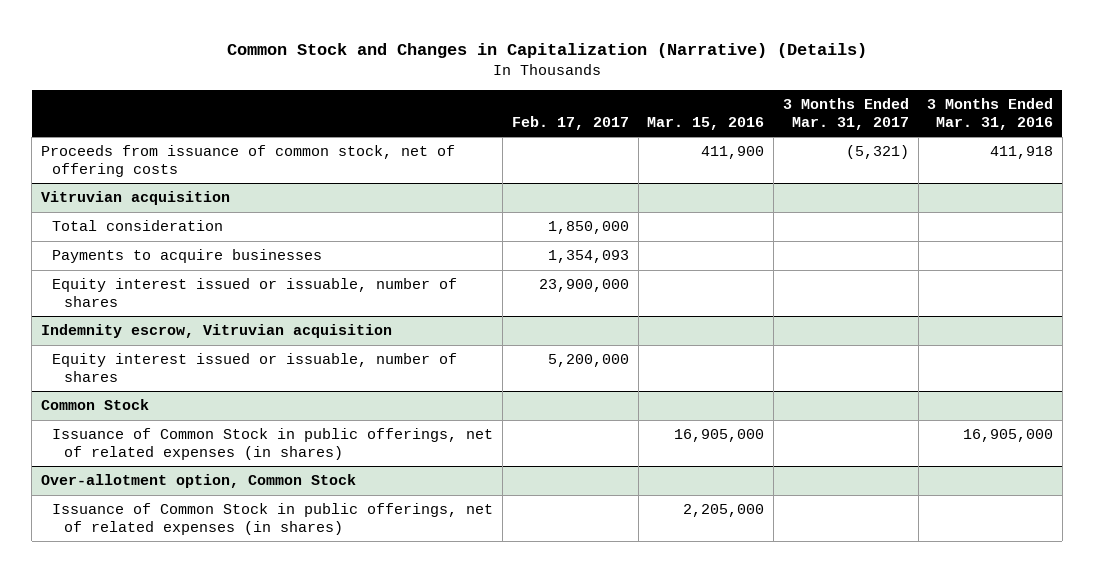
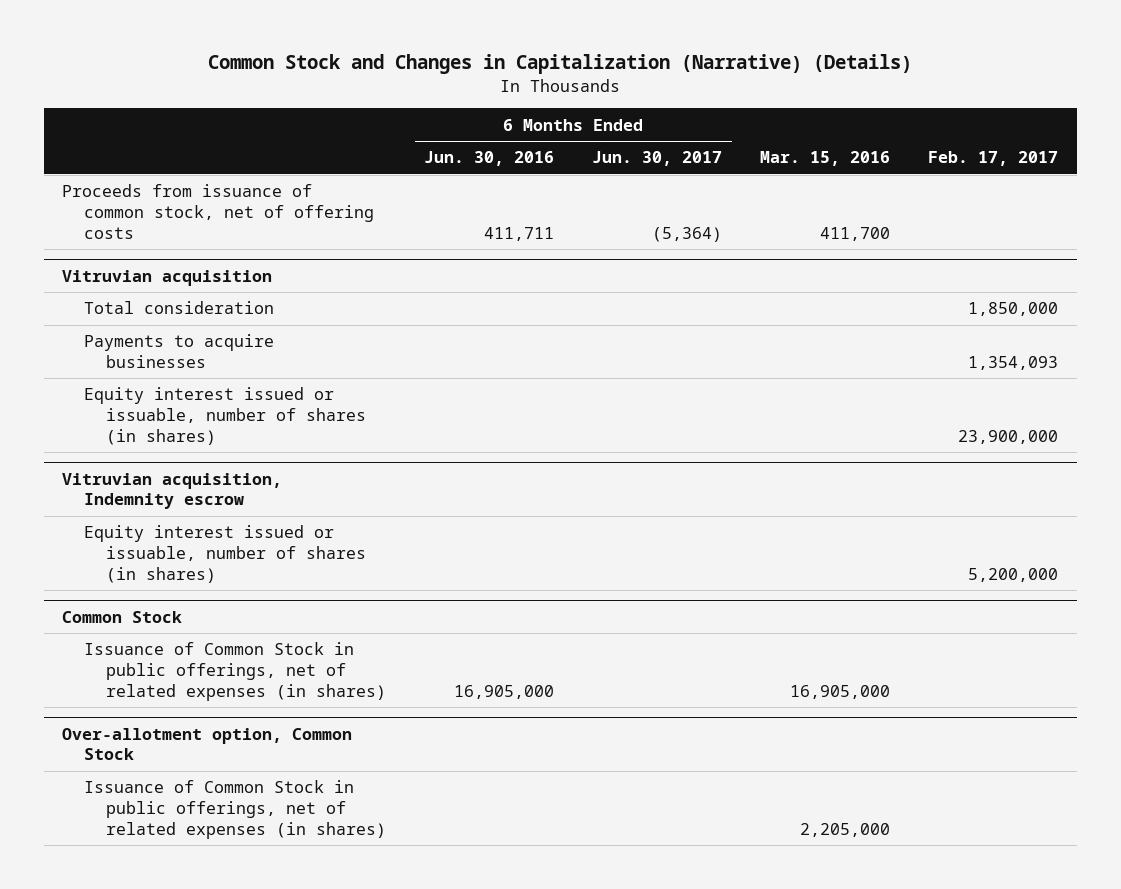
- | Feb. 17, 2017 | Mar. 15, 2016 | 3 Months Ended Mar. 31, 2017 | 3 Months Ended Mar. 31, 2016
+ | 6 Months Ended Jun. 30, 2016 | 6 Months Ended Jun. 30, 2017 | Mar. 15, 2016 | Feb. 17, 2017
- Proceeds from issuance of common stock, net of offering costs | | 411,900 | (5,321) | 411,918
+ Proceeds from issuance of common stock, net of offering costs | 411,711 | (5,364) | 411,700 |
@ Vitruvian acquisition
- Equity interest issued or issuable, number of shares | 23,900,000 | | |
- Indemnity escrow, Vitruvian acquisition
- Equity interest issued or issuable, number of shares | 5,200,000 | | |
@ Vitruvian acquisition
+ Equity interest issued or issuable, number of shares (in shares) | | | | 23,900,000
+ Vitruvian acquisition, Indemnity escrow
+ Equity interest issued or issuable, number of shares (in shares) | | | | 5,200,000

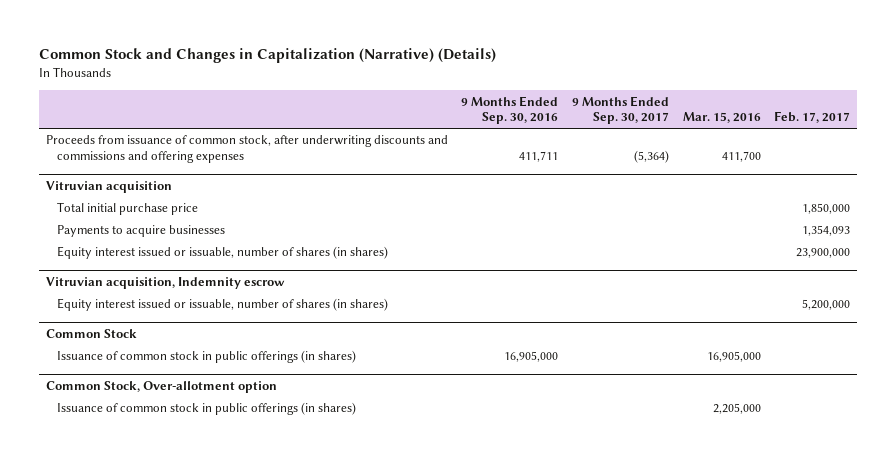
- | 6 Months Ended Jun. 30, 2016 | 6 Months Ended Jun. 30, 2017 | Mar. 15, 2016 | Feb. 17, 2017
+ | 9 Months Ended Sep. 30, 2016 | 9 Months Ended Sep. 30, 2017 | Mar. 15, 2016 | Feb. 17, 2017
- Proceeds from issuance of common stock, net of offering costs | 411,711 | (5,364) | 411,700 |
+ Proceeds from issuance of common stock, after underwriting discounts and commissions and offering expenses | 411,711 | (5,364) | 411,700 |
@ Vitruvian acquisition
- Total consideration | | | | 1,850,000
+ Total initial purchase price | | | | 1,850,000
@ Common Stock
- Issuance of Common Stock in public offerings, net of related expenses (in shares) | 16,905,000 | | 16,905,000 |
- Over-allotment option, Common Stock
- Issuance of Common Stock in public offerings, net of related expenses (in shares) | | | 2,205,000 |
@ Common Stock
+ Issuance of common stock in public offerings (in shares) | 16,905,000 | | 16,905,000 |
+ Common Stock, Over-allotment option
+ Issuance of common stock in public offerings (in shares) | | | 2,205,000 |

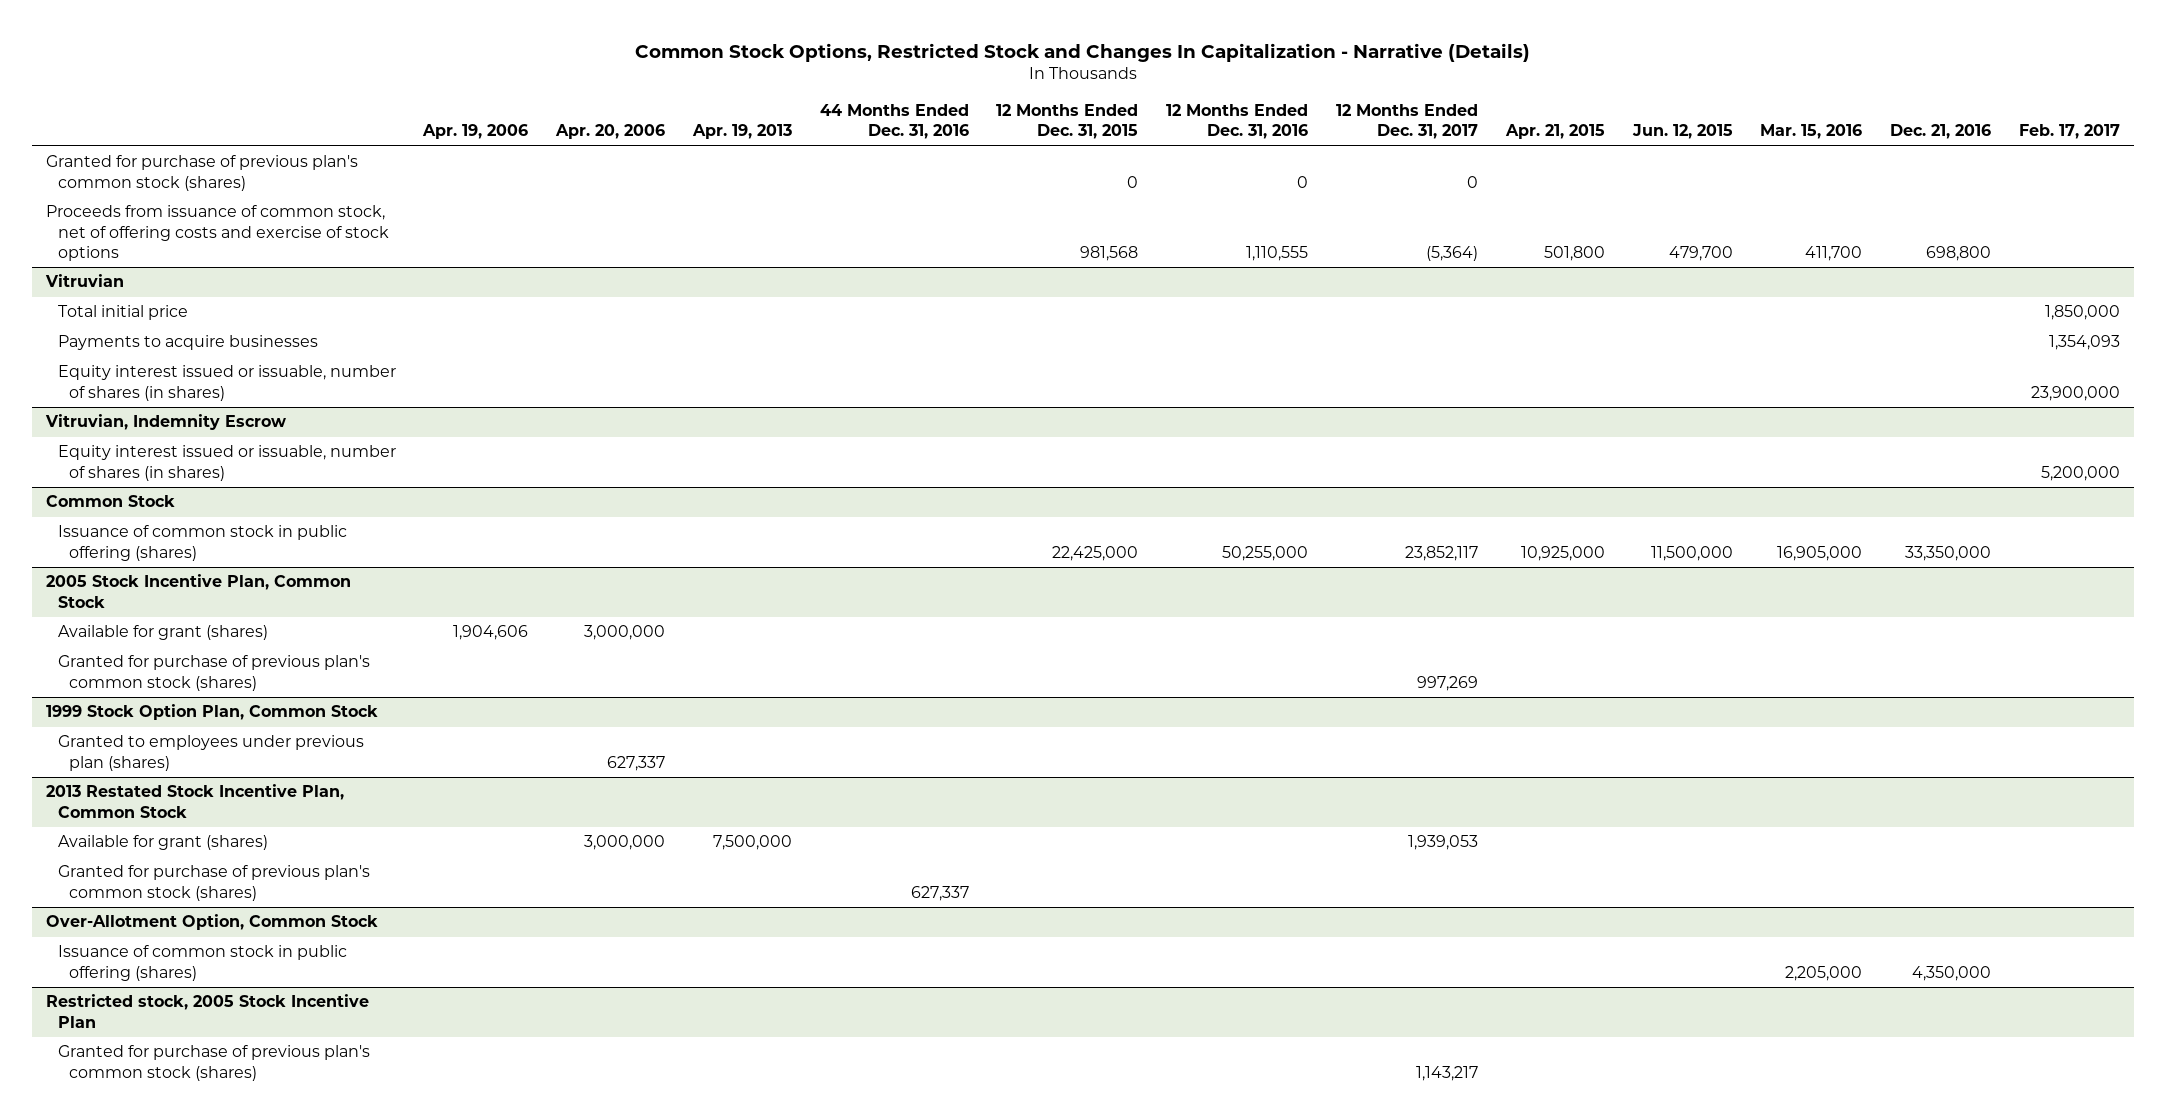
- Common Stock and Changes in Capitalization (Narrative) (Details)
+ Common Stock Options, Restricted Stock and Changes In Capitalization - Narrative (Details)
- | 9 Months Ended Sep. 30, 2016 | 9 Months Ended Sep. 30, 2017 | Mar. 15, 2016 | Feb. 17, 2017
+ | Apr. 19, 2006 | Apr. 20, 2006 | Apr. 19, 2013 | 44 Months Ended Dec. 31, 2016 | 12 Months Ended Dec. 31, 2015 | 12 Months Ended Dec. 31, 2016 | 12 Months Ended Dec. 31, 2017 | Apr. 21, 2015 | Jun. 12, 2015 | Mar. 15, 2016 | Dec. 21, 2016 | Feb. 17, 2017
- Proceeds from issuance of common stock, after underwriting discounts and commissions and offering expenses | 411,711 | (5,364) | 411,700 |
- Vitruvian acquisition
- Total initial purchase price | | | | 1,850,000
+ Granted for purchase of previous plan's common stock (shares) | | | | | 0 | 0 | 0 | | | | |
+ Proceeds from issuance of common stock, net of offering costs and exercise of stock options | | | | | 981,568 | 1,110,555 | (5,364) | 501,800 | 479,700 | 411,700 | 698,800 |
+ Vitruvian
+ Total initial price | | | | | | | | | | | | 1,850,000
- Vitruvian acquisition, Indemnity escrow
+ Vitruvian, Indemnity Escrow
@ Common Stock
- Issuance of common stock in public offerings (in shares) | 16,905,000 | | 16,905,000 |
- Common Stock, Over-allotment option
- Issuance of common stock in public offerings (in shares) | | | 2,205,000 |
@ Common Stock
+ Issuance of common stock in public offering (shares) | | | | | 22,425,000 | 50,255,000 | 23,852,117 | 10,925,000 | 11,500,000 | 16,905,000 | 33,350,000 |
+ 2005 Stock Incentive Plan, Common Stock
+ Available for grant (shares) | 1,904,606 | 3,000,000 | | | | | | | | | |
+ Granted for purchase of previous plan's common stock (shares) | | | | | | | 997,269 | | | | |
+ 1999 Stock Option Plan, Common Stock
+ Granted to employees under previous plan (shares) | | 627,337 | | | | | | | | | |
+ 2013 Restated Stock Incentive Plan, Common Stock
+ Available for grant (shares) | | 3,000,000 | 7,500,000 | | | | 1,939,053 | | | | |
+ Granted for purchase of previous plan's common stock (shares) | | | | 627,337 | | | | | | | |
+ Over-Allotment Option, Common Stock
+ Issuance of common stock in public offering (shares) | | | | | | | | | | 2,205,000 | 4,350,000 |
+ Restricted stock, 2005 Stock Incentive Plan
+ Granted for purchase of previous plan's common stock (shares) | | | | | | | 1,143,217 | | | | |

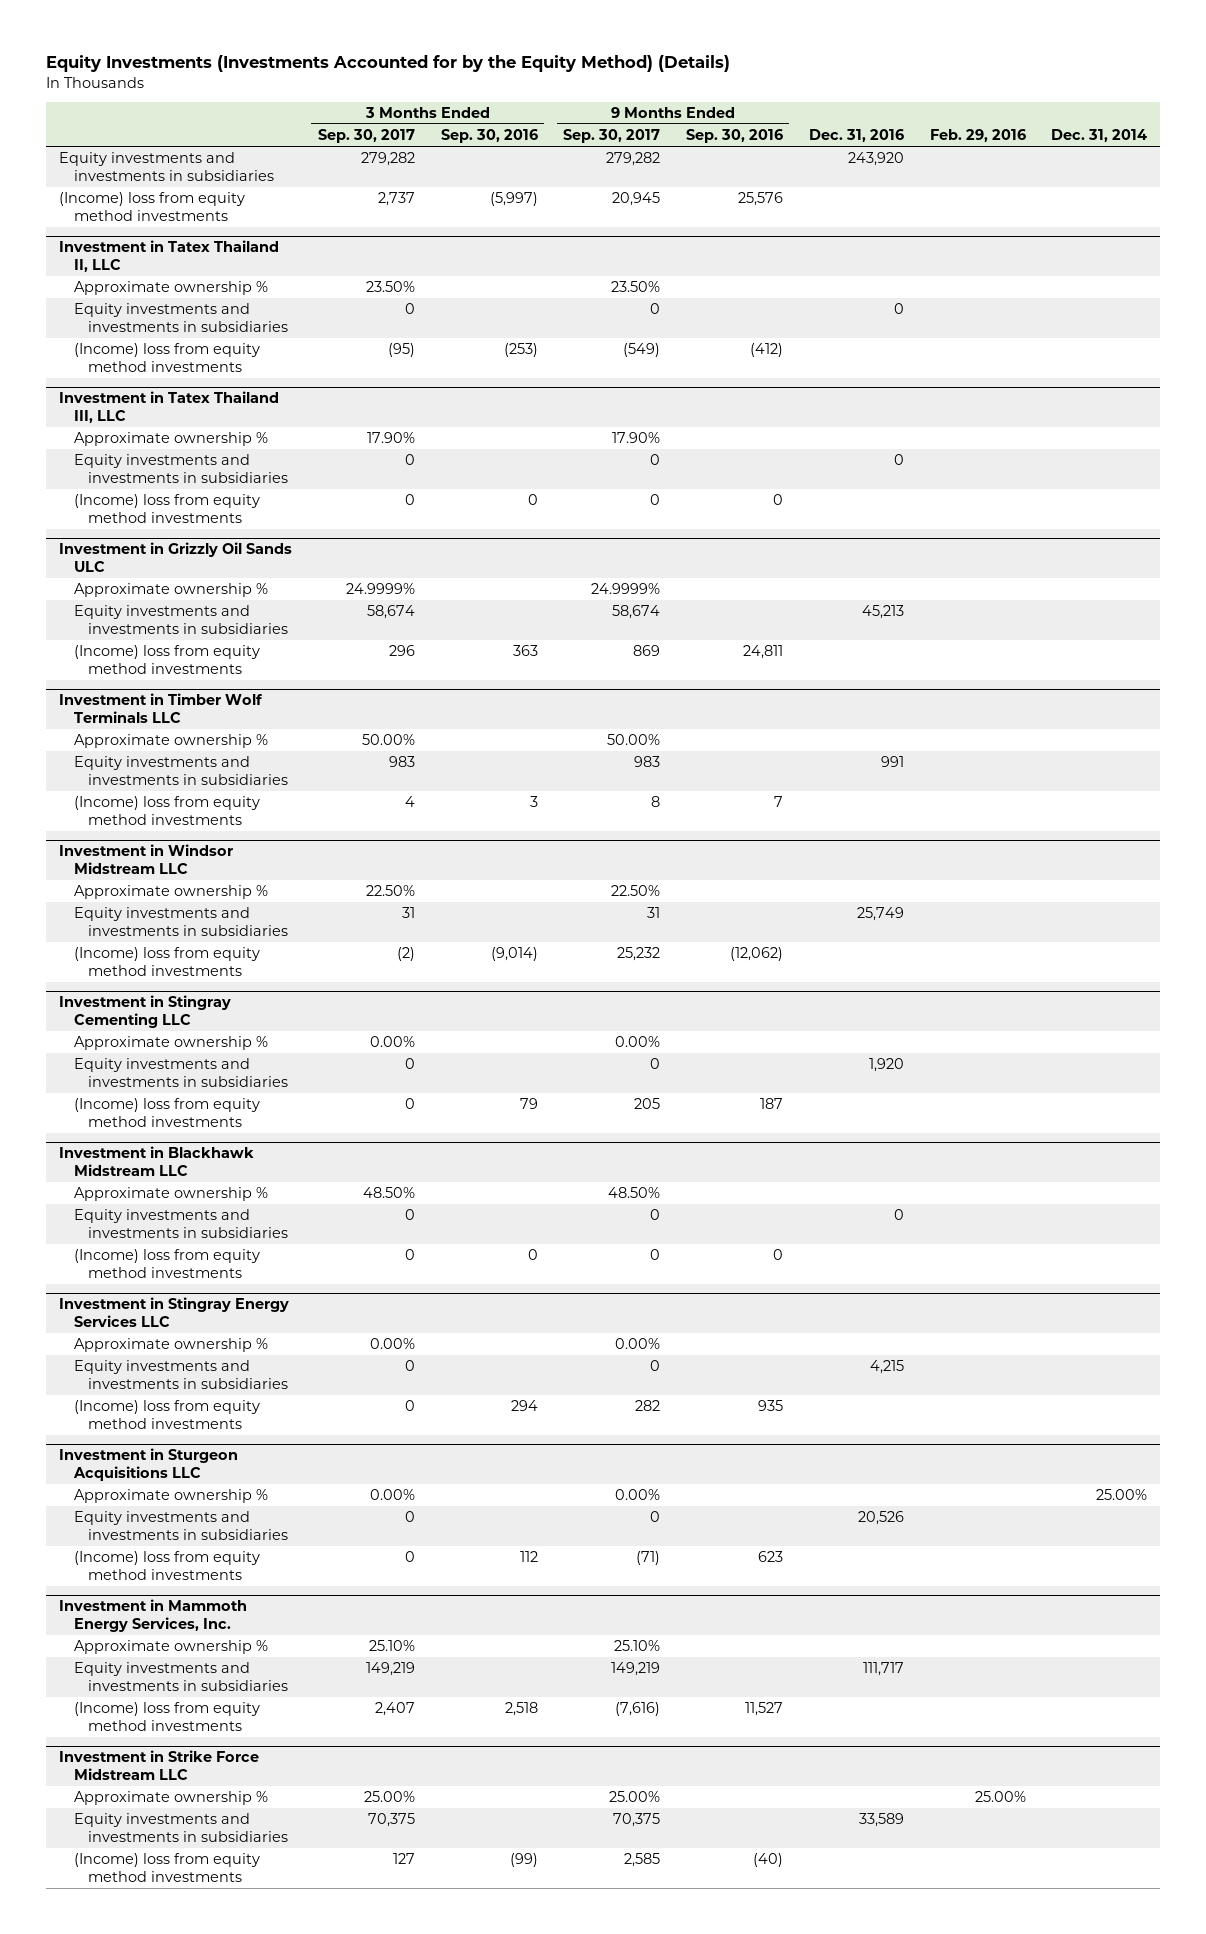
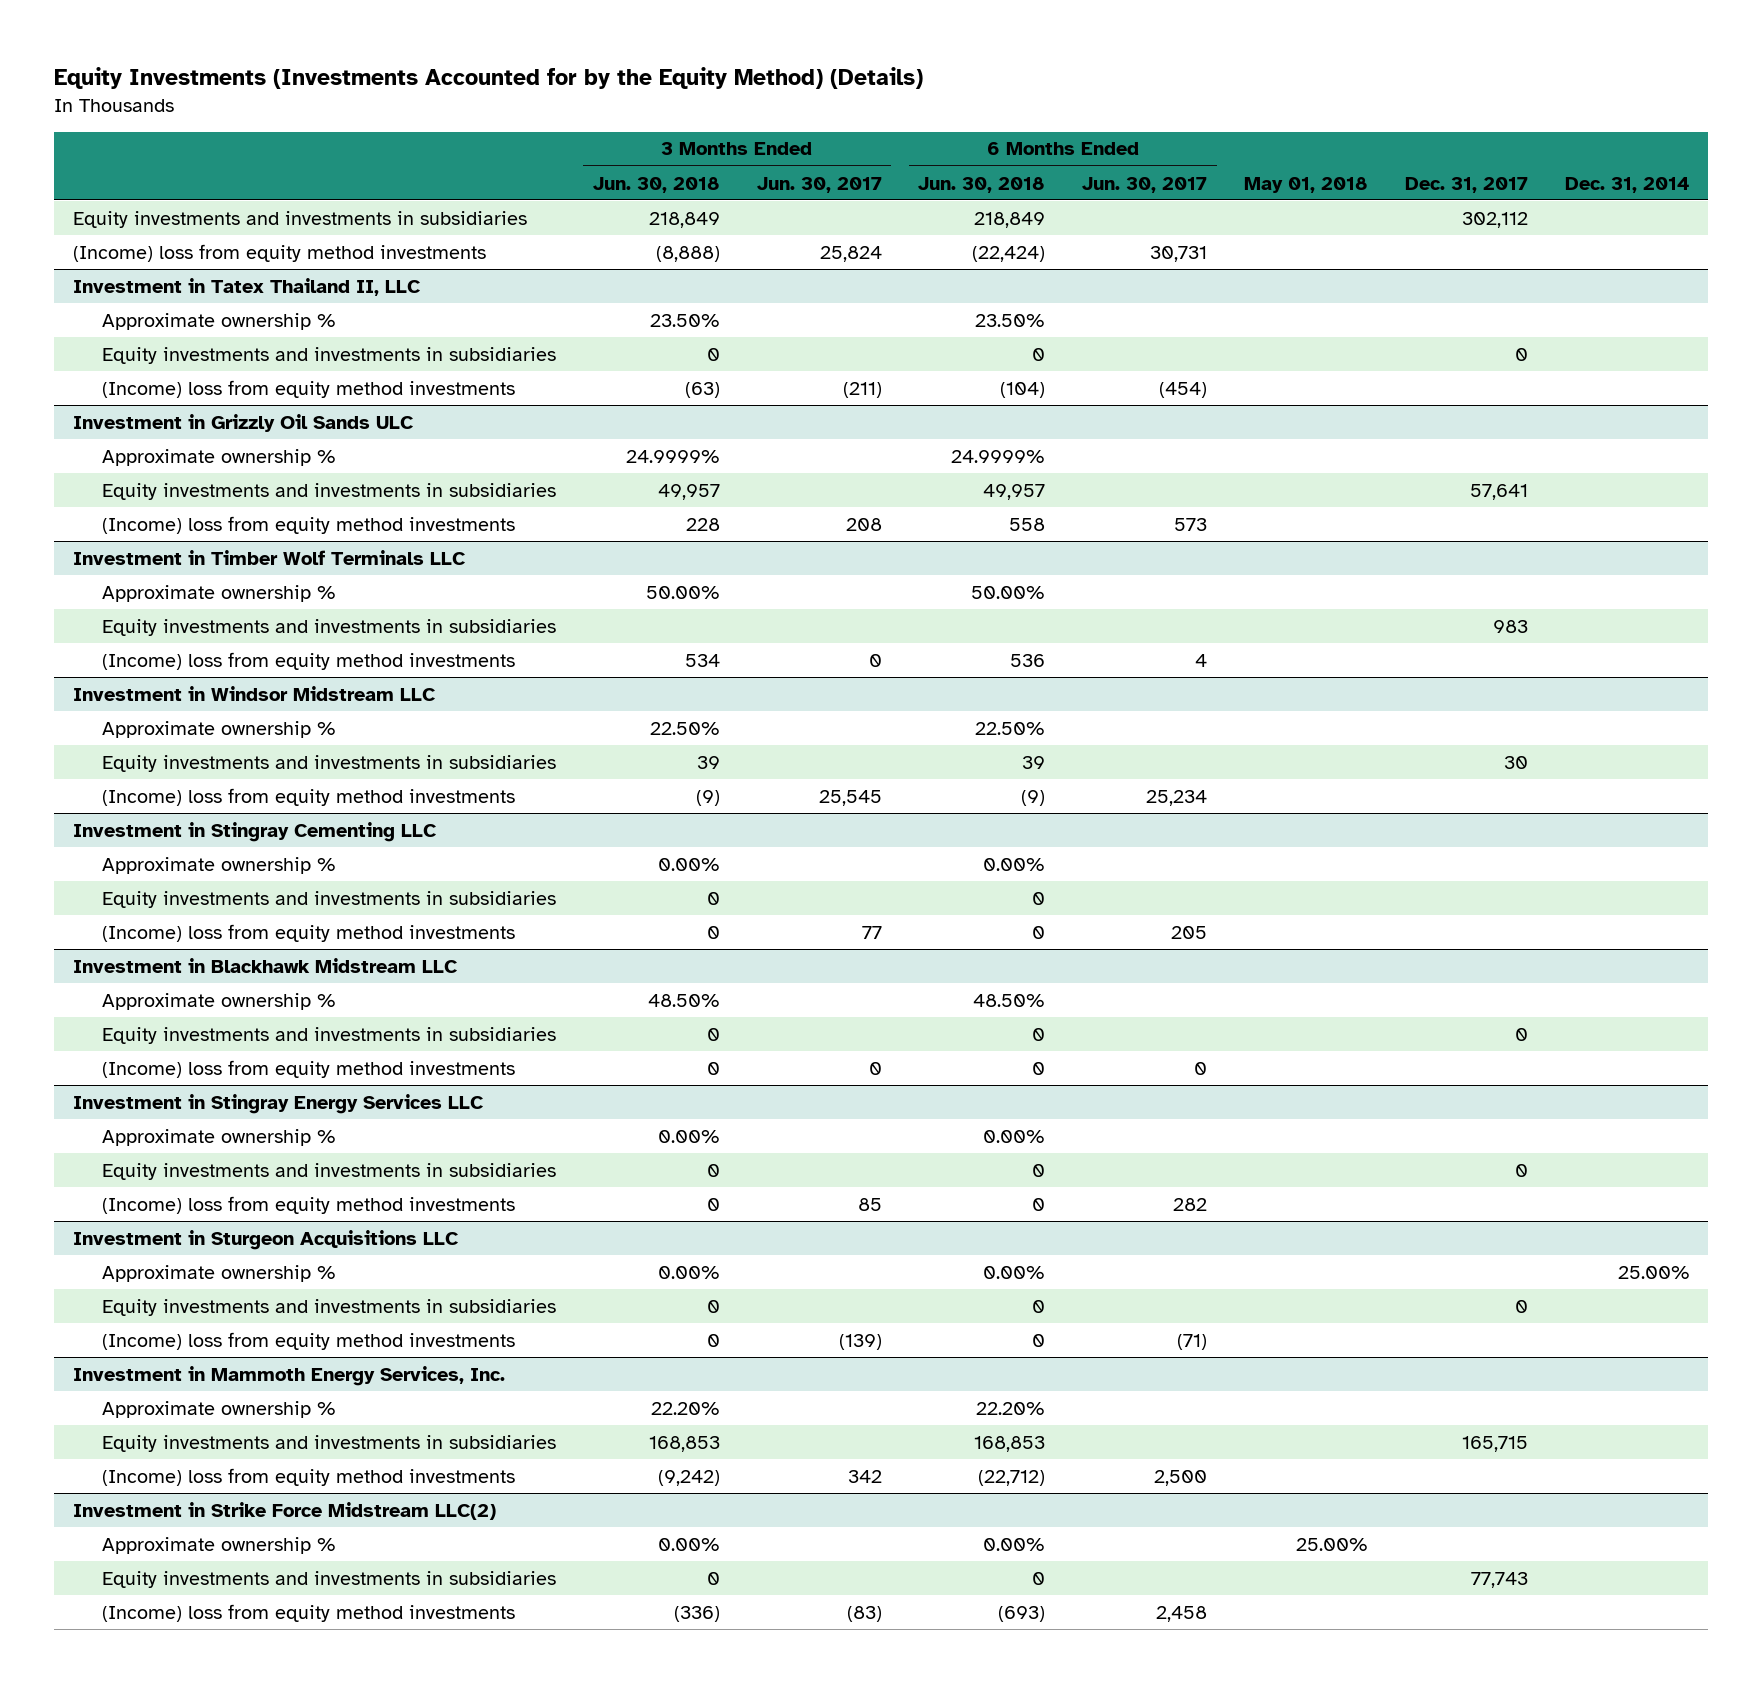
- | 3 Months Ended Sep. 30, 2017 | 3 Months Ended Sep. 30, 2016 | 9 Months Ended Sep. 30, 2017 | 9 Months Ended Sep. 30, 2016 | Dec. 31, 2016 | Feb. 29, 2016 | Dec. 31, 2014
+ | 3 Months Ended Jun. 30, 2018 | 3 Months Ended Jun. 30, 2017 | 6 Months Ended Jun. 30, 2018 | 6 Months Ended Jun. 30, 2017 | May 01, 2018 | Dec. 31, 2017 | Dec. 31, 2014
- Investment in Tatex Thailand III, LLC
- Approximate ownership % | 17.90% | | 17.90% | | | |
- Equity investments and investments in subsidiaries | 0 | | 0 | | 0 | |
- (Income) loss from equity method investments | 0 | 0 | 0 | 0 | | |
- Investment in Strike Force Midstream LLC
+ Investment in Strike Force Midstream LLC(2)

